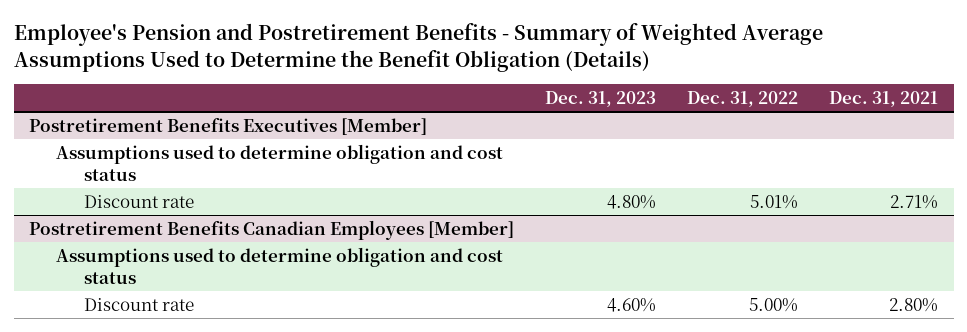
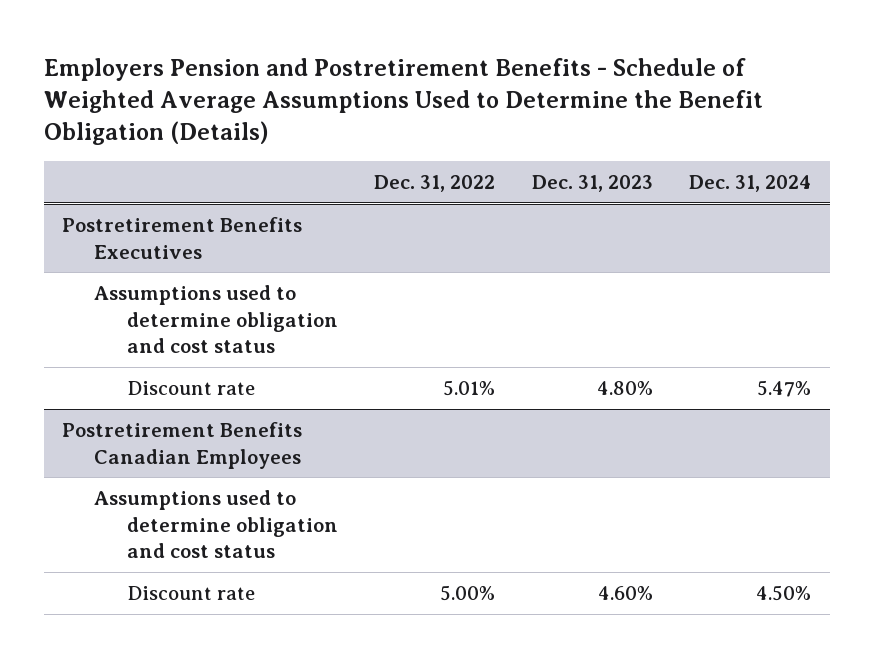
- Employee's Pension and Postretirement Benefits - Summary of Weighted Average Assumptions Used to Determine the Benefit Obligation (Details)
+ Employers Pension and Postretirement Benefits - Schedule of Weighted Average Assumptions Used to Determine the Benefit Obligation (Details)
- | Dec. 31, 2023 | Dec. 31, 2022 | Dec. 31, 2021
+ | Dec. 31, 2022 | Dec. 31, 2023 | Dec. 31, 2024
- Postretirement Benefits Executives [Member]
+ Postretirement Benefits Executives
- Postretirement Benefits Canadian Employees [Member]
+ Postretirement Benefits Canadian Employees

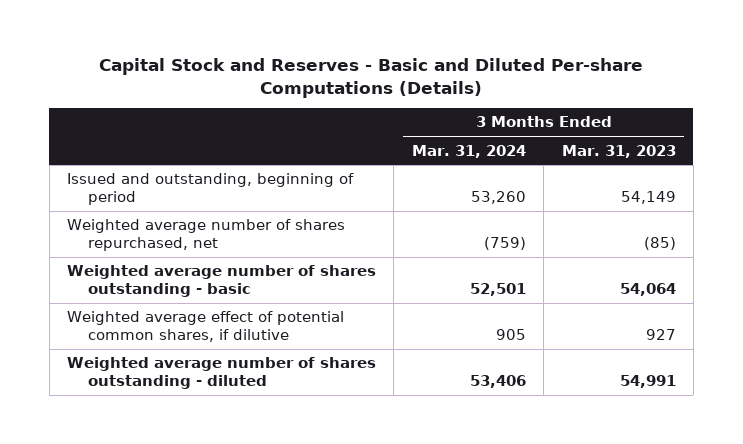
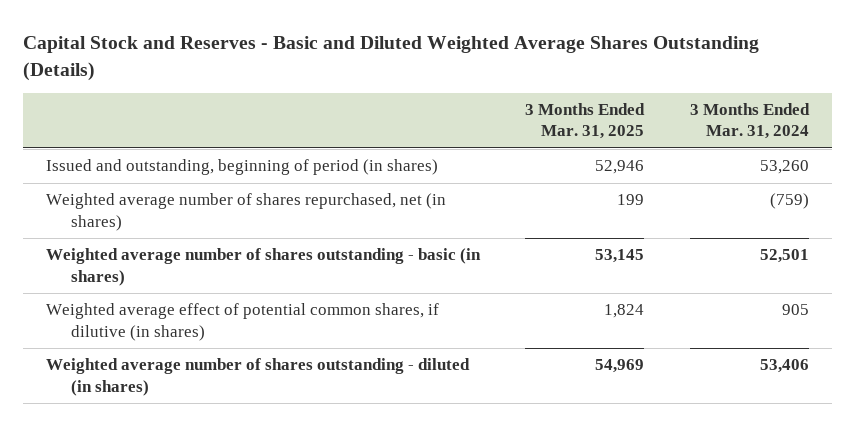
- Capital Stock and Reserves - Basic and Diluted Per-share Computations (Details)
+ Capital Stock and Reserves - Basic and Diluted Weighted Average Shares Outstanding (Details)
- | 3 Months Ended Mar. 31, 2024 | 3 Months Ended Mar. 31, 2023
+ | 3 Months Ended Mar. 31, 2025 | 3 Months Ended Mar. 31, 2024
- Issued and outstanding, beginning of period | 53,260 | 54,149
- Weighted average number of shares repurchased, net | (759) | (85)
- Weighted average number of shares outstanding - basic | 52,501 | 54,064
- Weighted average effect of potential common shares, if dilutive | 905 | 927
- Weighted average number of shares outstanding - diluted | 53,406 | 54,991
+ Issued and outstanding, beginning of period (in shares) | 52,946 | 53,260
+ Weighted average number of shares repurchased, net (in shares) | 199 | (759)
+ Weighted average number of shares outstanding - basic (in shares) | 53,145 | 52,501
+ Weighted average effect of potential common shares, if dilutive (in shares) | 1,824 | 905
+ Weighted average number of shares outstanding - diluted (in shares) | 54,969 | 53,406

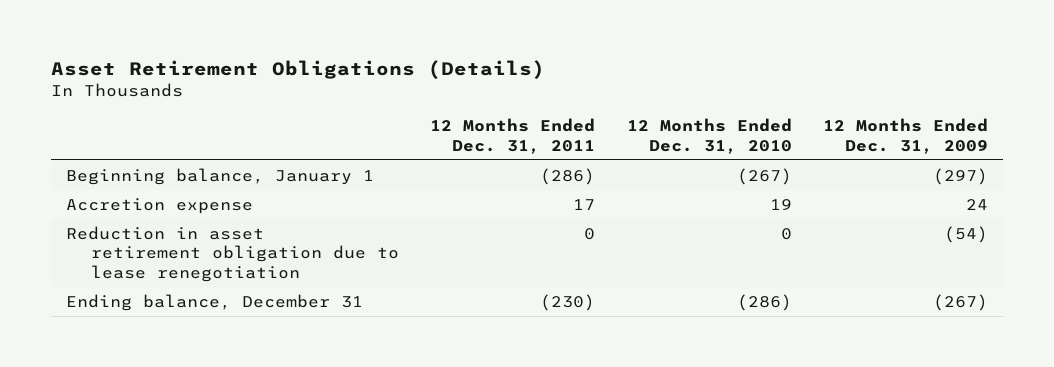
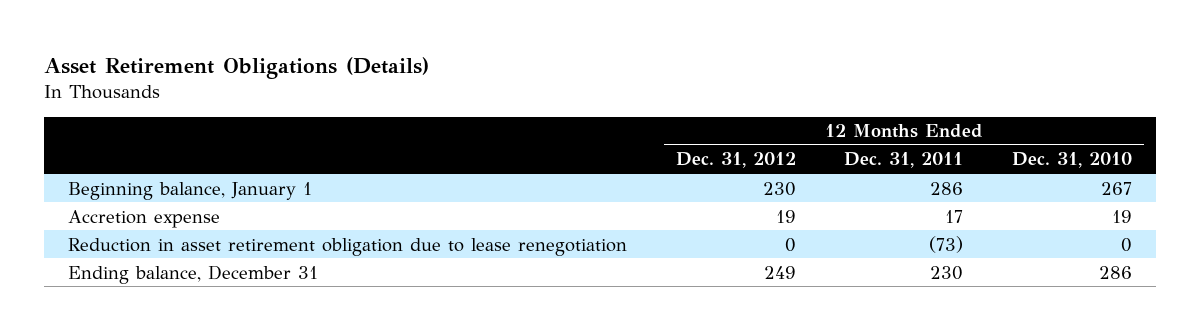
- | 12 Months Ended Dec. 31, 2011 | 12 Months Ended Dec. 31, 2010 | 12 Months Ended Dec. 31, 2009
+ | 12 Months Ended Dec. 31, 2012 | 12 Months Ended Dec. 31, 2011 | 12 Months Ended Dec. 31, 2010
- Beginning balance, January 1 | (286) | (267) | (297)
+ Beginning balance, January 1 | 230 | 286 | 267
- Reduction in asset retirement obligation due to lease renegotiation | 0 | 0 | (54)
- Ending balance, December 31 | (230) | (286) | (267)
+ Reduction in asset retirement obligation due to lease renegotiation | 0 | (73) | 0
+ Ending balance, December 31 | 249 | 230 | 286

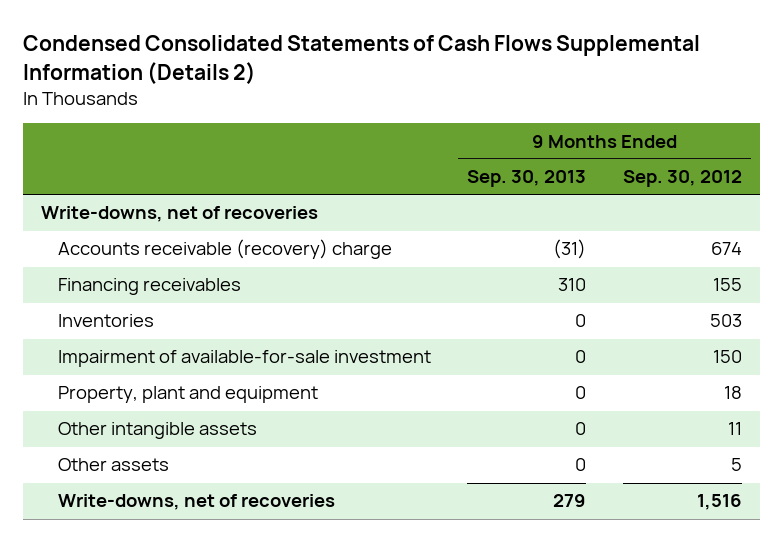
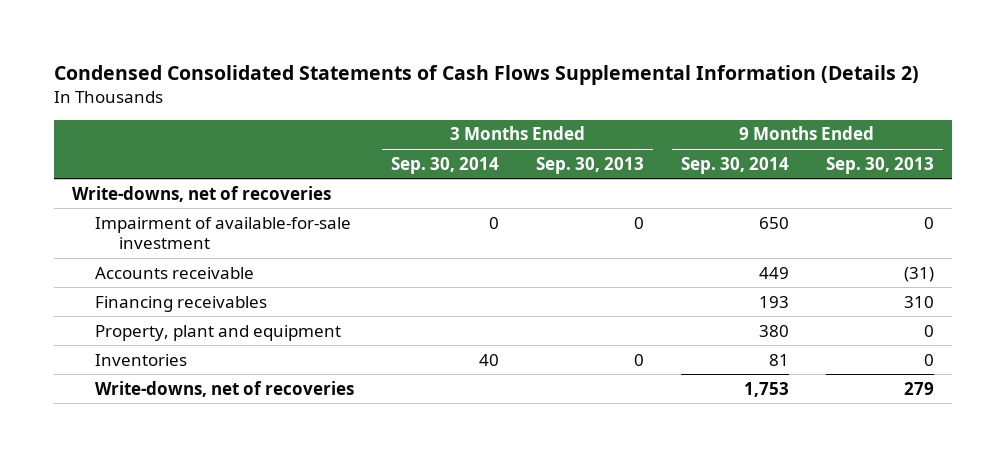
- | 9 Months Ended Sep. 30, 2013 | 9 Months Ended Sep. 30, 2012
+ | 3 Months Ended Sep. 30, 2014 | 3 Months Ended Sep. 30, 2013 | 9 Months Ended Sep. 30, 2014 | 9 Months Ended Sep. 30, 2013
- Accounts receivable (recovery) charge | (31) | 674
+ Accounts receivable | | | 449 | (31)
moved down: Financing receivables | | | 193 | 310
- Other intangible assets | 0 | 11
- Other assets | 0 | 5
moved down: Inventories | 40 | 0 | 81 | 0

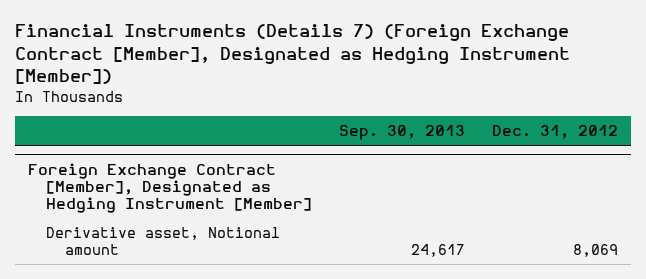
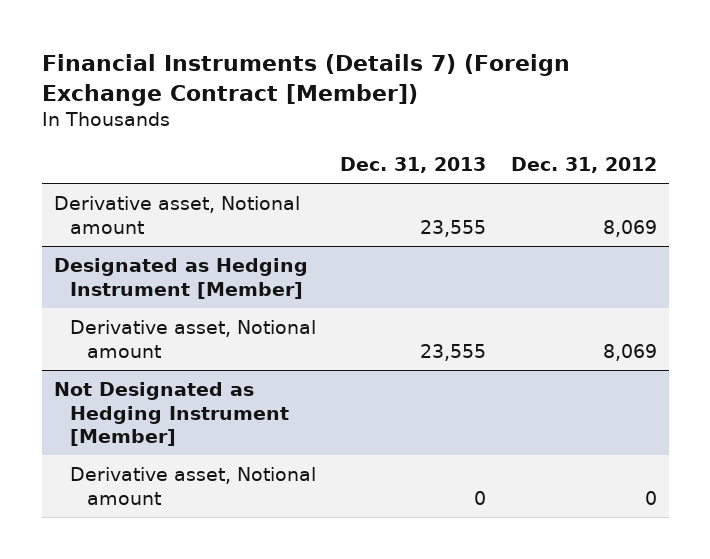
- Financial Instruments (Details 7) (Foreign Exchange Contract [Member], Designated as Hedging Instrument [Member])
+ Financial Instruments (Details 7) (Foreign Exchange Contract [Member])
- | Sep. 30, 2013 | Dec. 31, 2012
+ | Dec. 31, 2013 | Dec. 31, 2012
- Foreign Exchange Contract [Member], Designated as Hedging Instrument [Member]
+ Designated as Hedging Instrument [Member]
+ Derivative asset, Notional amount | 23,555 | 8,069
+ Not Designated as Hedging Instrument [Member]
+ Derivative asset, Notional amount | 0 | 0

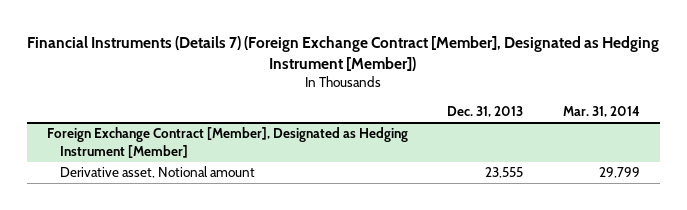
- Financial Instruments (Details 7) (Foreign Exchange Contract [Member])
+ Financial Instruments (Details 7) (Foreign Exchange Contract [Member], Designated as Hedging Instrument [Member])
- | Dec. 31, 2013 | Dec. 31, 2012
+ | Dec. 31, 2013 | Mar. 31, 2014
- Derivative asset, Notional amount | 23,555 | 8,069
- Designated as Hedging Instrument [Member]
+ Foreign Exchange Contract [Member], Designated as Hedging Instrument [Member]
- Not Designated as Hedging Instrument [Member]
- Derivative asset, Notional amount | 0 | 0

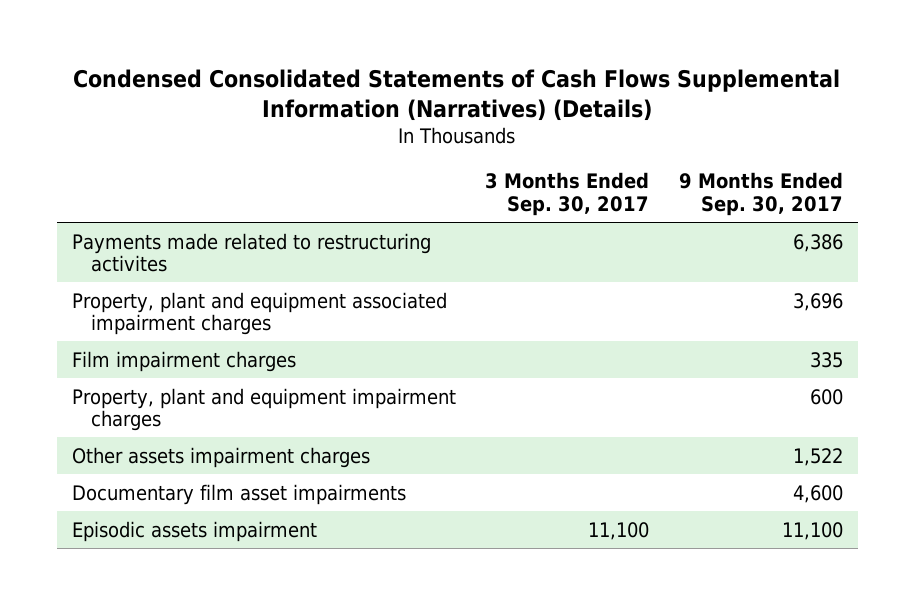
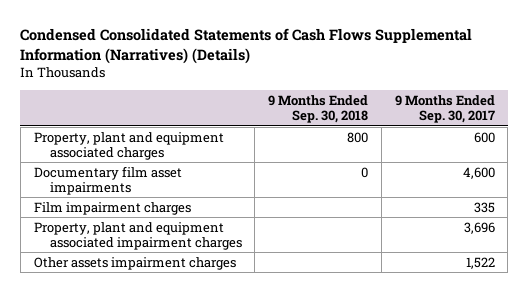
- | 3 Months Ended Sep. 30, 2017 | 9 Months Ended Sep. 30, 2017
+ | 9 Months Ended Sep. 30, 2018 | 9 Months Ended Sep. 30, 2017
- Payments made related to restructuring activites | | 6,386
+ Property, plant and equipment associated charges | 800 | 600
moved up: Documentary film asset impairments | 0 | 4,600
- Property, plant and equipment impairment charges | | 600
moved down: Property, plant and equipment associated impairment charges | | 3,696
- Episodic assets impairment | 11,100 | 11,100

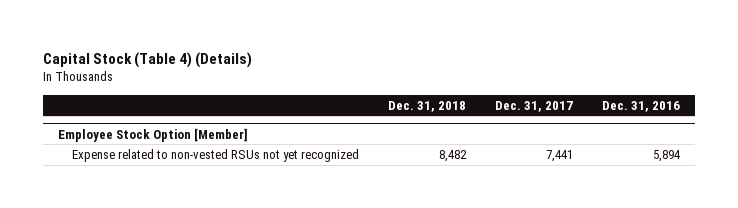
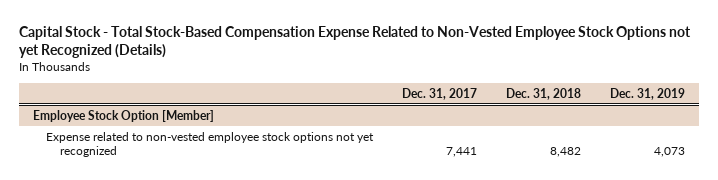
- Capital Stock (Table 4) (Details)
+ Capital Stock - Total Stock-Based Compensation Expense Related to Non-Vested Employee Stock Options not yet Recognized (Details)
- | Dec. 31, 2018 | Dec. 31, 2017 | Dec. 31, 2016
+ | Dec. 31, 2017 | Dec. 31, 2018 | Dec. 31, 2019
@ Employee Stock Option [Member]
- Expense related to non-vested RSUs not yet recognized | 8,482 | 7,441 | 5,894
+ Expense related to non-vested employee stock options not yet recognized | 7,441 | 8,482 | 4,073

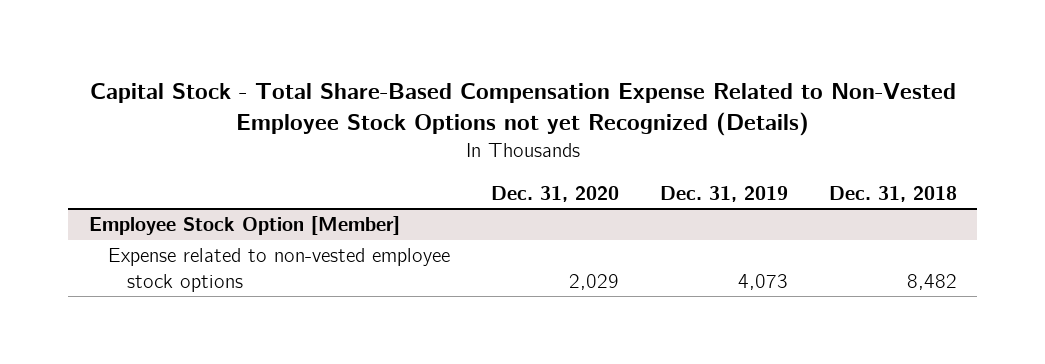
- Capital Stock - Total Stock-Based Compensation Expense Related to Non-Vested Employee Stock Options not yet Recognized (Details)
+ Capital Stock - Total Share-Based Compensation Expense Related to Non-Vested Employee Stock Options not yet Recognized (Details)
- | Dec. 31, 2017 | Dec. 31, 2018 | Dec. 31, 2019
+ | Dec. 31, 2020 | Dec. 31, 2019 | Dec. 31, 2018
@ Employee Stock Option [Member]
- Expense related to non-vested employee stock options not yet recognized | 7,441 | 8,482 | 4,073
+ Expense related to non-vested employee stock options | 2,029 | 4,073 | 8,482

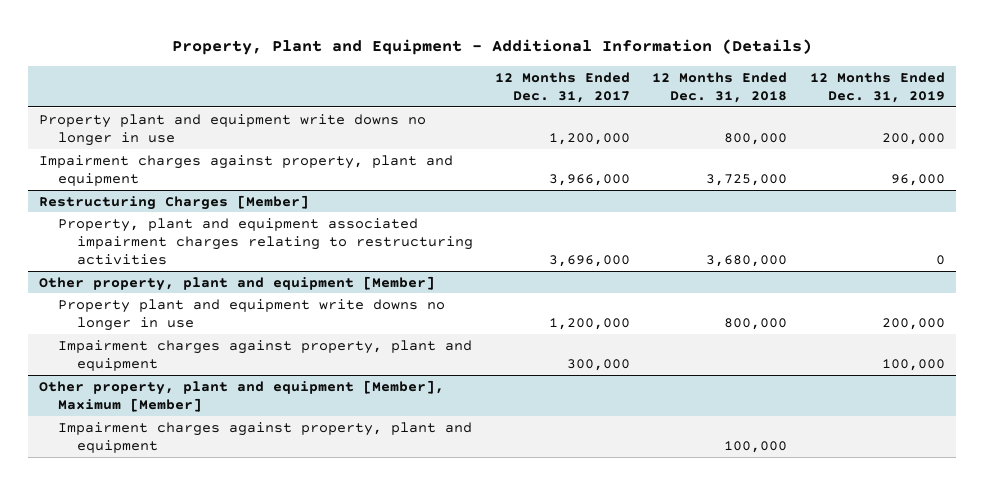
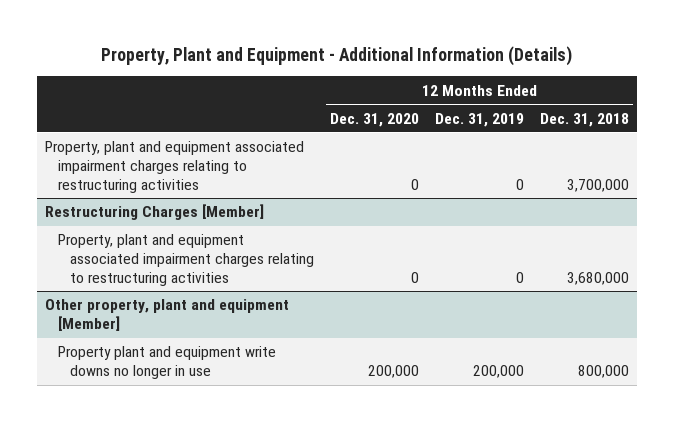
- | 12 Months Ended Dec. 31, 2017 | 12 Months Ended Dec. 31, 2018 | 12 Months Ended Dec. 31, 2019
+ | 12 Months Ended Dec. 31, 2020 | 12 Months Ended Dec. 31, 2019 | 12 Months Ended Dec. 31, 2018
- Property plant and equipment write downs no longer in use | 1,200,000 | 800,000 | 200,000
- Impairment charges against property, plant and equipment | 3,966,000 | 3,725,000 | 96,000
+ Property, plant and equipment associated impairment charges relating to restructuring activities | 0 | 0 | 3,700,000
@ Other property, plant and equipment [Member]
- Impairment charges against property, plant and equipment | 300,000 | | 100,000
- Other property, plant and equipment [Member], Maximum [Member]
- Impairment charges against property, plant and equipment | | 100,000 |

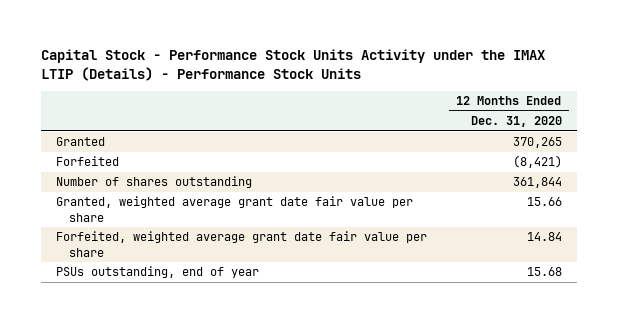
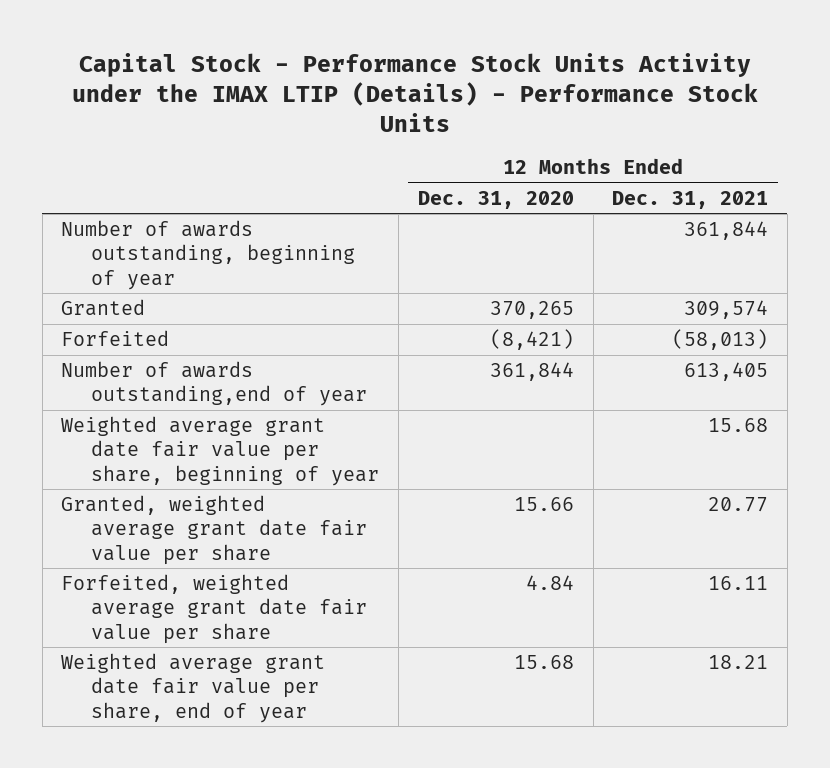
- | 12 Months Ended Dec. 31, 2020
+ | 12 Months Ended Dec. 31, 2020 | 12 Months Ended Dec. 31, 2021
+ Number of awards outstanding, beginning of year | | 361,844
- Number of shares outstanding | 361,844
+ Number of awards outstanding,end of year | 361,844 | 613,405
+ Weighted average grant date fair value per share, beginning of year | | 15.68
- Forfeited, weighted average grant date fair value per share | 14.84
- PSUs outstanding, end of year | 15.68
+ Forfeited, weighted average grant date fair value per share | 4.84 | 16.11
+ Weighted average grant date fair value per share, end of year | 15.68 | 18.21

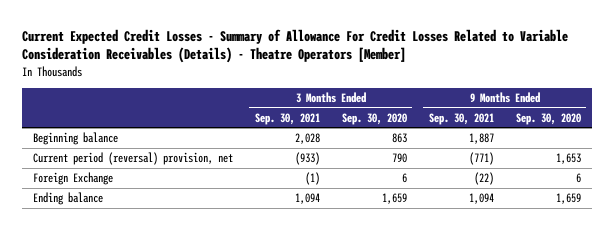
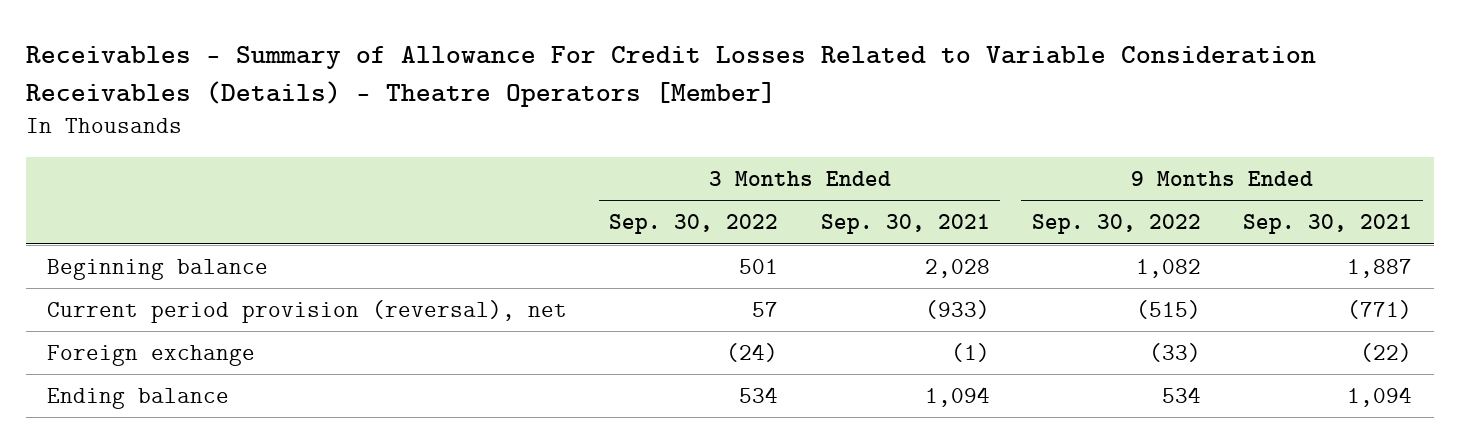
- Current Expected Credit Losses - Summary of Allowance For Credit Losses Related to Variable Consideration Receivables (Details) - Theatre Operators [Member]
+ Receivables - Summary of Allowance For Credit Losses Related to Variable Consideration Receivables (Details) - Theatre Operators [Member]
- | 3 Months Ended Sep. 30, 2021 | 3 Months Ended Sep. 30, 2020 | 9 Months Ended Sep. 30, 2021 | 9 Months Ended Sep. 30, 2020
+ | 3 Months Ended Sep. 30, 2022 | 3 Months Ended Sep. 30, 2021 | 9 Months Ended Sep. 30, 2022 | 9 Months Ended Sep. 30, 2021
- Current period (reversal) provision, net | (933) | 790 | (771) | 1,653
- Foreign Exchange | (1) | 6 | (22) | 6
+ Current period provision (reversal), net | 57 | (933) | (515) | (771)
+ Foreign exchange | (24) | (1) | (33) | (22)

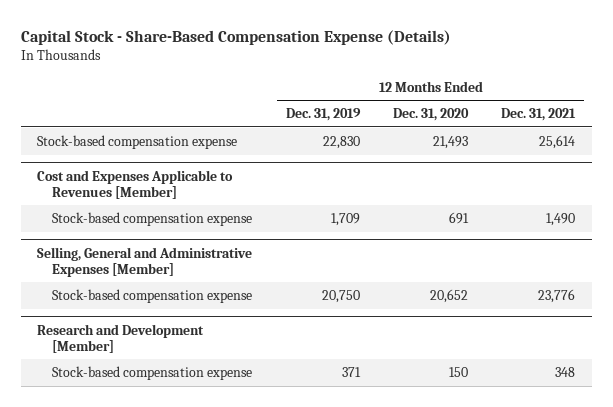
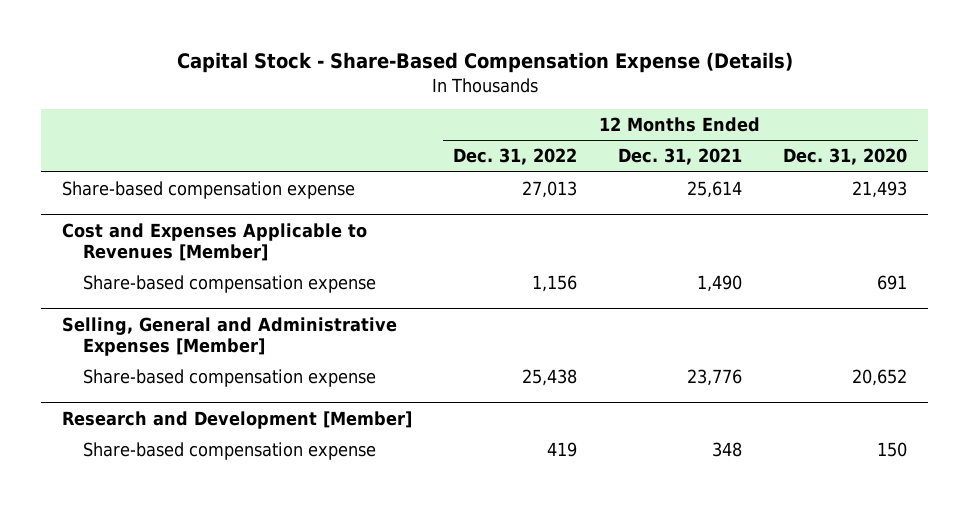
- | 12 Months Ended Dec. 31, 2019 | 12 Months Ended Dec. 31, 2020 | 12 Months Ended Dec. 31, 2021
+ | 12 Months Ended Dec. 31, 2022 | 12 Months Ended Dec. 31, 2021 | 12 Months Ended Dec. 31, 2020
- Stock-based compensation expense | 22,830 | 21,493 | 25,614
+ Share-based compensation expense | 27,013 | 25,614 | 21,493
@ Cost and Expenses Applicable to Revenues [Member]
- Stock-based compensation expense | 1,709 | 691 | 1,490
+ Share-based compensation expense | 1,156 | 1,490 | 691
@ Selling, General and Administrative Expenses [Member]
- Stock-based compensation expense | 20,750 | 20,652 | 23,776
+ Share-based compensation expense | 25,438 | 23,776 | 20,652
@ Research and Development [Member]
- Stock-based compensation expense | 371 | 150 | 348
+ Share-based compensation expense | 419 | 348 | 150

